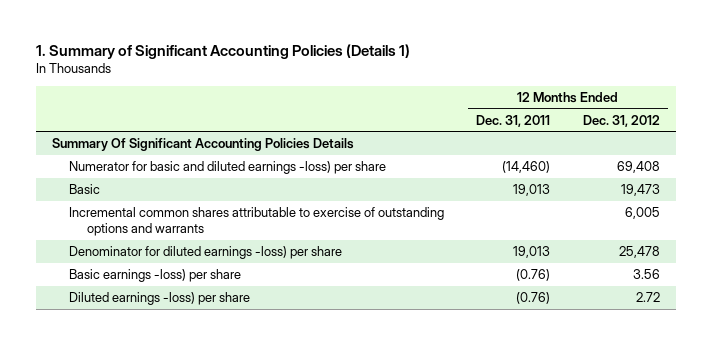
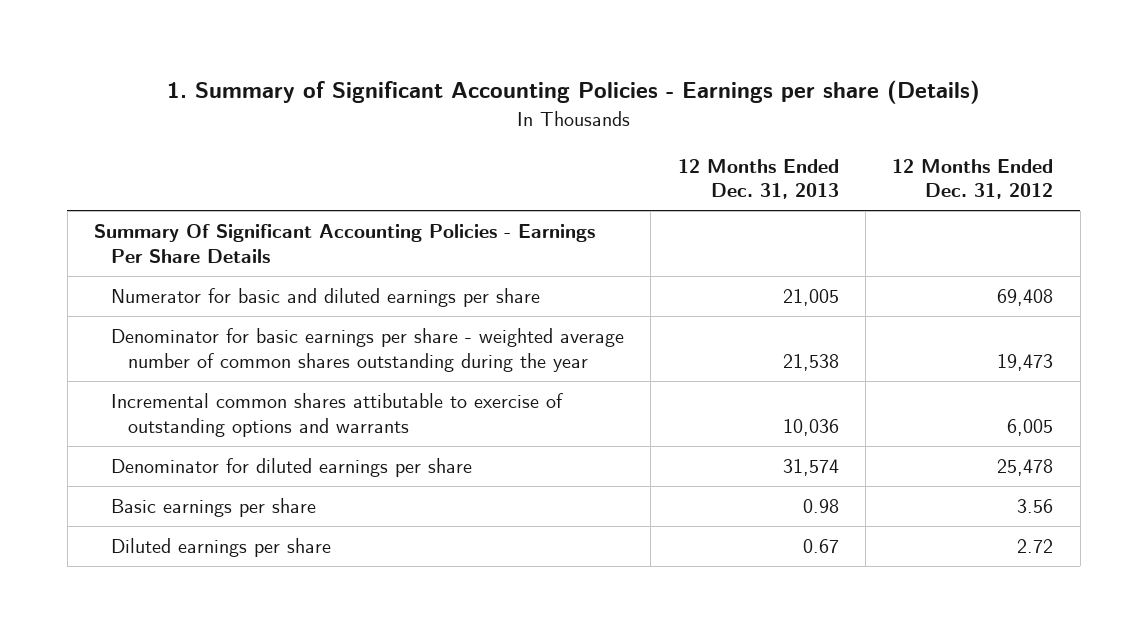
- 1. Summary of Significant Accounting Policies (Details 1)
+ 1. Summary of Significant Accounting Policies - Earnings per share (Details)
- | 12 Months Ended Dec. 31, 2011 | 12 Months Ended Dec. 31, 2012
+ | 12 Months Ended Dec. 31, 2013 | 12 Months Ended Dec. 31, 2012
- Summary Of Significant Accounting Policies Details
- Numerator for basic and diluted earnings -loss) per share | (14,460) | 69,408
- Basic | 19,013 | 19,473
- Incremental common shares attributable to exercise of outstanding options and warrants | | 6,005
- Denominator for diluted earnings -loss) per share | 19,013 | 25,478
- Basic earnings -loss) per share | (0.76) | 3.56
- Diluted earnings -loss) per share | (0.76) | 2.72
+ Summary Of Significant Accounting Policies - Earnings Per Share Details
+ Numerator for basic and diluted earnings per share | 21,005 | 69,408
+ Denominator for basic earnings per share - weighted average number of common shares outstanding during the year | 21,538 | 19,473
+ Incremental common shares attibutable to exercise of outstanding options and warrants | 10,036 | 6,005
+ Denominator for diluted earnings per share | 31,574 | 25,478
+ Basic earnings per share | 0.98 | 3.56
+ Diluted earnings per share | 0.67 | 2.72

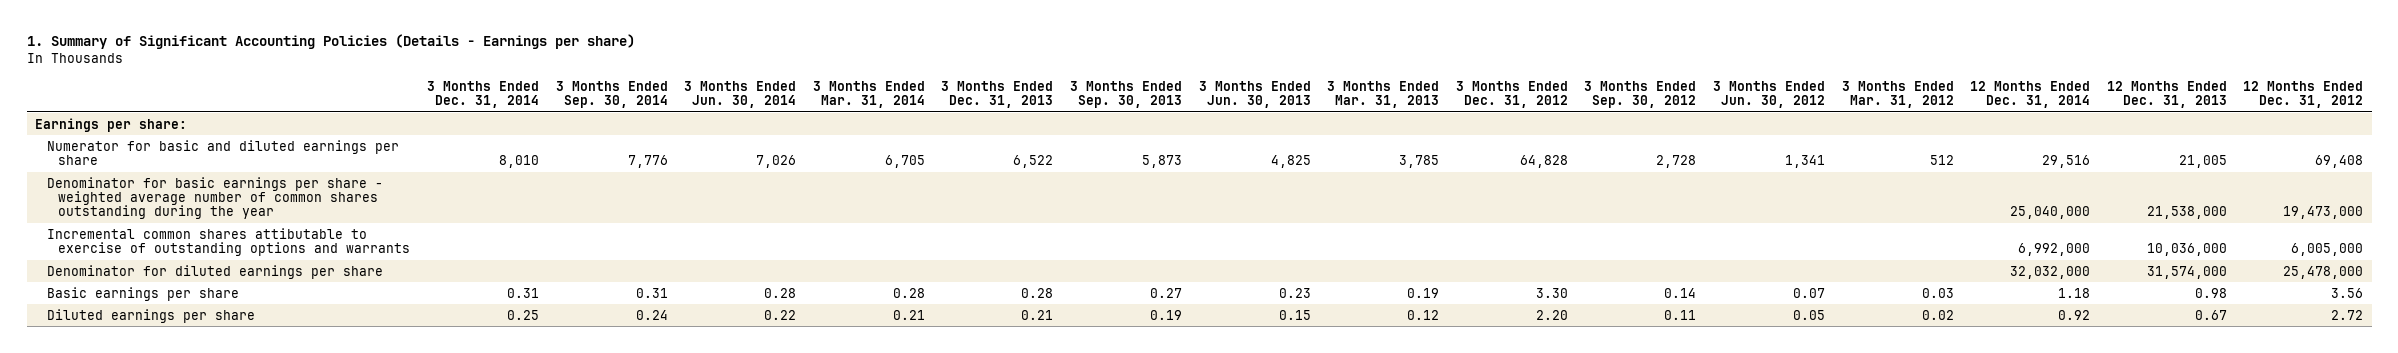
- 1. Summary of Significant Accounting Policies - Earnings per share (Details)
+ 1. Summary of Significant Accounting Policies (Details - Earnings per share)
- | 12 Months Ended Dec. 31, 2013 | 12 Months Ended Dec. 31, 2012
+ | 3 Months Ended Dec. 31, 2014 | 3 Months Ended Sep. 30, 2014 | 3 Months Ended Jun. 30, 2014 | 3 Months Ended Mar. 31, 2014 | 3 Months Ended Dec. 31, 2013 | 3 Months Ended Sep. 30, 2013 | 3 Months Ended Jun. 30, 2013 | 3 Months Ended Mar. 31, 2013 | 3 Months Ended Dec. 31, 2012 | 3 Months Ended Sep. 30, 2012 | 3 Months Ended Jun. 30, 2012 | 3 Months Ended Mar. 31, 2012 | 12 Months Ended Dec. 31, 2014 | 12 Months Ended Dec. 31, 2013 | 12 Months Ended Dec. 31, 2012
- Summary Of Significant Accounting Policies - Earnings Per Share Details
+ Earnings per share:
- Denominator for basic earnings per share - weighted average number of common shares outstanding during the year | 21,538 | 19,473
- Incremental common shares attibutable to exercise of outstanding options and warrants | 10,036 | 6,005
- Denominator for diluted earnings per share | 31,574 | 25,478
+ Denominator for basic earnings per share - weighted average number of common shares outstanding during the year | | | | | | | | | | | | | 25,040,000 | 21,538,000 | 19,473,000
+ Incremental common shares attibutable to exercise of outstanding options and warrants | | | | | | | | | | | | | 6,992,000 | 10,036,000 | 6,005,000
+ Denominator for diluted earnings per share | | | | | | | | | | | | | 32,032,000 | 31,574,000 | 25,478,000

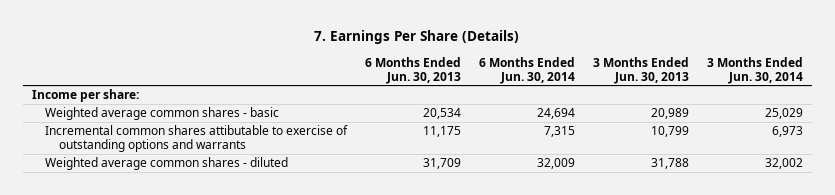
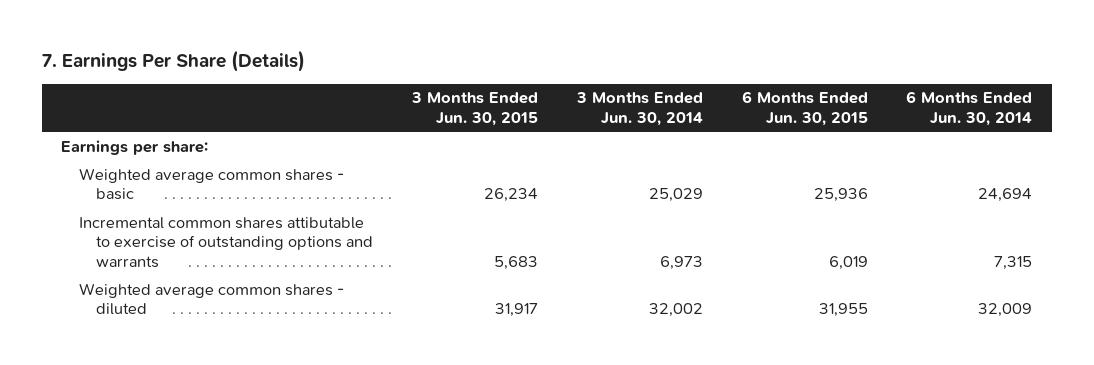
- | 6 Months Ended Jun. 30, 2013 | 6 Months Ended Jun. 30, 2014 | 3 Months Ended Jun. 30, 2013 | 3 Months Ended Jun. 30, 2014
+ | 3 Months Ended Jun. 30, 2015 | 3 Months Ended Jun. 30, 2014 | 6 Months Ended Jun. 30, 2015 | 6 Months Ended Jun. 30, 2014
- Income per share:
+ Earnings per share:

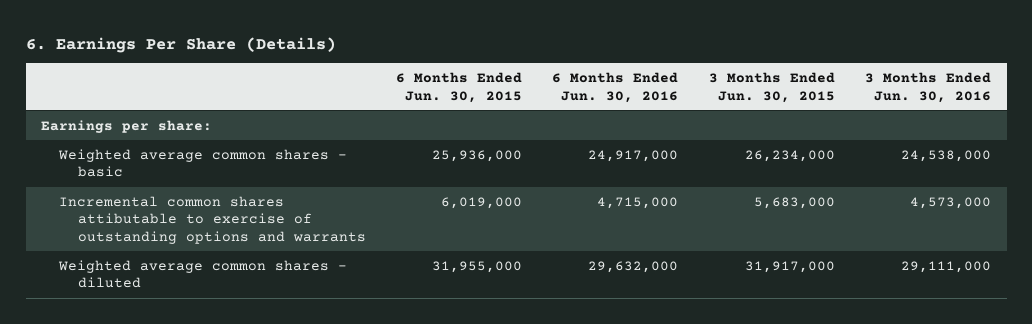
- 7. Earnings Per Share (Details)
+ 6. Earnings Per Share (Details)
- | 3 Months Ended Jun. 30, 2015 | 3 Months Ended Jun. 30, 2014 | 6 Months Ended Jun. 30, 2015 | 6 Months Ended Jun. 30, 2014
+ | 6 Months Ended Jun. 30, 2015 | 6 Months Ended Jun. 30, 2016 | 3 Months Ended Jun. 30, 2015 | 3 Months Ended Jun. 30, 2016
- Weighted average common shares - basic | 26,234 | 25,029 | 25,936 | 24,694
- Incremental common shares attibutable to exercise of outstanding options and warrants | 5,683 | 6,973 | 6,019 | 7,315
- Weighted average common shares - diluted | 31,917 | 32,002 | 31,955 | 32,009
+ Weighted average common shares - basic | 25,936,000 | 24,917,000 | 26,234,000 | 24,538,000
+ Incremental common shares attibutable to exercise of outstanding options and warrants | 6,019,000 | 4,715,000 | 5,683,000 | 4,573,000
+ Weighted average common shares - diluted | 31,955,000 | 29,632,000 | 31,917,000 | 29,111,000

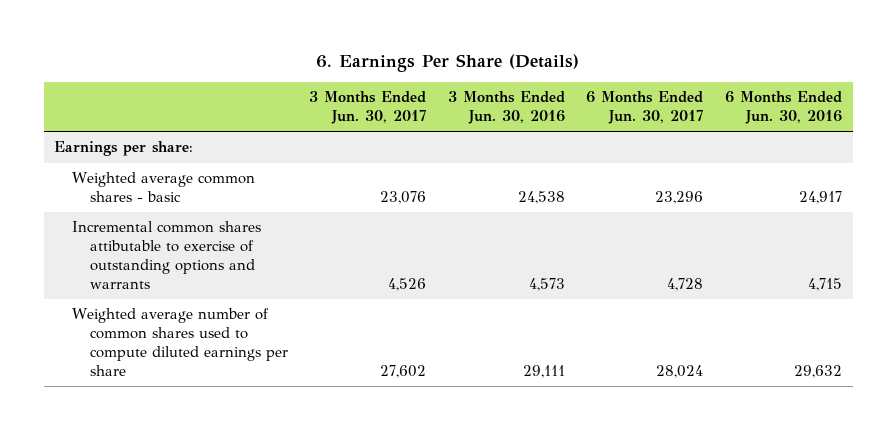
- | 6 Months Ended Jun. 30, 2015 | 6 Months Ended Jun. 30, 2016 | 3 Months Ended Jun. 30, 2015 | 3 Months Ended Jun. 30, 2016
+ | 3 Months Ended Jun. 30, 2017 | 3 Months Ended Jun. 30, 2016 | 6 Months Ended Jun. 30, 2017 | 6 Months Ended Jun. 30, 2016
- Weighted average common shares - basic | 25,936,000 | 24,917,000 | 26,234,000 | 24,538,000
- Incremental common shares attibutable to exercise of outstanding options and warrants | 6,019,000 | 4,715,000 | 5,683,000 | 4,573,000
- Weighted average common shares - diluted | 31,955,000 | 29,632,000 | 31,917,000 | 29,111,000
+ Weighted average common shares - basic | 23,076 | 24,538 | 23,296 | 24,917
+ Incremental common shares attibutable to exercise of outstanding options and warrants | 4,526 | 4,573 | 4,728 | 4,715
+ Weighted average number of common shares used to compute diluted earnings per share | 27,602 | 29,111 | 28,024 | 29,632

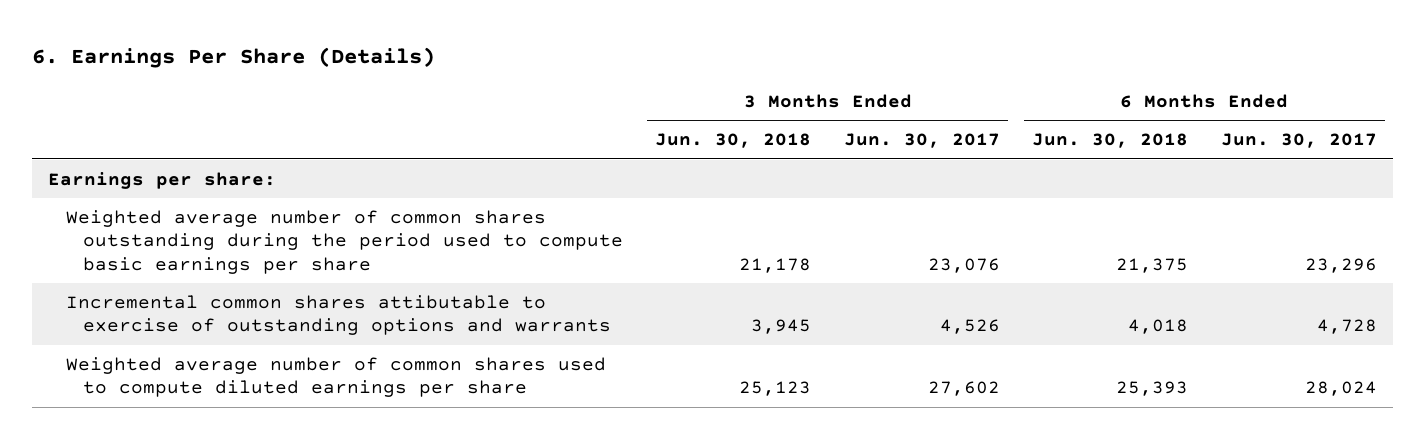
- | 3 Months Ended Jun. 30, 2017 | 3 Months Ended Jun. 30, 2016 | 6 Months Ended Jun. 30, 2017 | 6 Months Ended Jun. 30, 2016
+ | 3 Months Ended Jun. 30, 2018 | 3 Months Ended Jun. 30, 2017 | 6 Months Ended Jun. 30, 2018 | 6 Months Ended Jun. 30, 2017
- Weighted average common shares - basic | 23,076 | 24,538 | 23,296 | 24,917
+ Weighted average number of common shares outstanding during the period used to compute basic earnings per share | 21,178 | 23,076 | 21,375 | 23,296

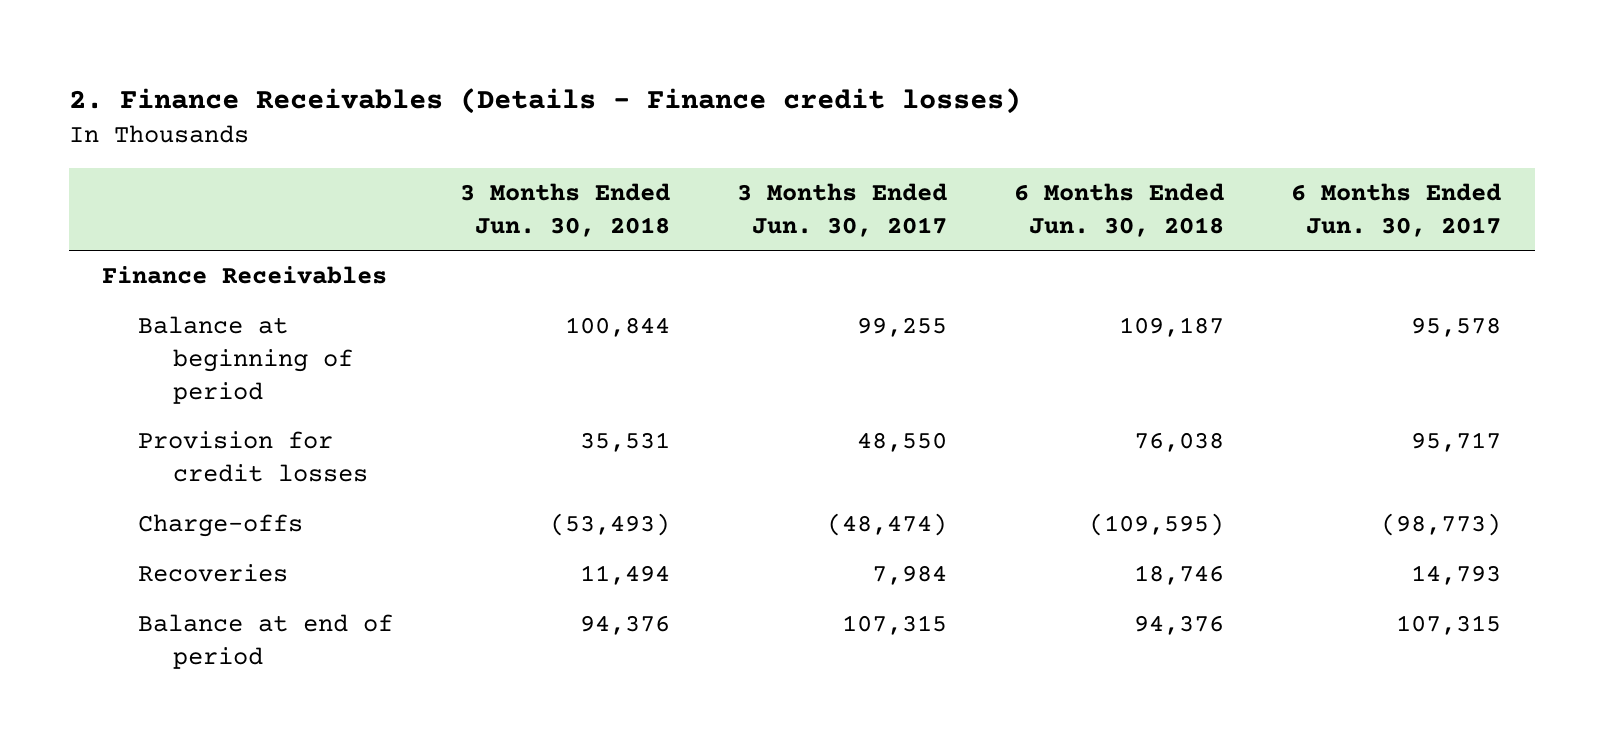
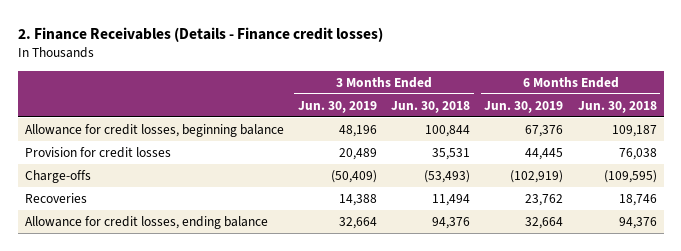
- | 3 Months Ended Jun. 30, 2018 | 3 Months Ended Jun. 30, 2017 | 6 Months Ended Jun. 30, 2018 | 6 Months Ended Jun. 30, 2017
+ | 3 Months Ended Jun. 30, 2019 | 3 Months Ended Jun. 30, 2018 | 6 Months Ended Jun. 30, 2019 | 6 Months Ended Jun. 30, 2018
- Finance Receivables
- Balance at beginning of period | 100,844 | 99,255 | 109,187 | 95,578
+ Allowance for credit losses, beginning balance | 48,196 | 100,844 | 67,376 | 109,187
- Balance at end of period | 94,376 | 107,315 | 94,376 | 107,315
+ Allowance for credit losses, ending balance | 32,664 | 94,376 | 32,664 | 94,376

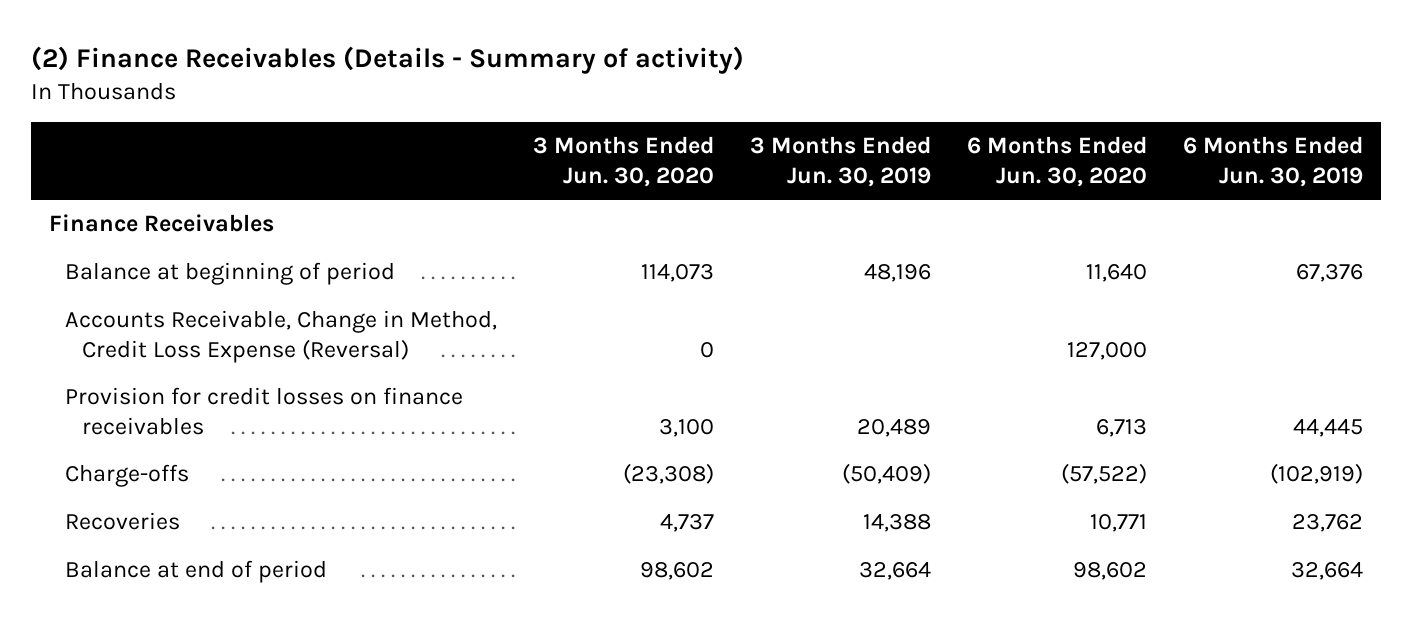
- 2. Finance Receivables (Details - Finance credit losses)
+ (2) Finance Receivables (Details - Summary of activity)
- | 3 Months Ended Jun. 30, 2019 | 3 Months Ended Jun. 30, 2018 | 6 Months Ended Jun. 30, 2019 | 6 Months Ended Jun. 30, 2018
+ | 3 Months Ended Jun. 30, 2020 | 3 Months Ended Jun. 30, 2019 | 6 Months Ended Jun. 30, 2020 | 6 Months Ended Jun. 30, 2019
- Allowance for credit losses, beginning balance | 48,196 | 100,844 | 67,376 | 109,187
- Provision for credit losses | 20,489 | 35,531 | 44,445 | 76,038
+ Finance Receivables
+ Balance at beginning of period | 114,073 | 48,196 | 11,640 | 67,376
+ Accounts Receivable, Change in Method, Credit Loss Expense (Reversal) | 0 | | 127,000 |
+ Provision for credit losses on finance receivables | 3,100 | 20,489 | 6,713 | 44,445
- Allowance for credit losses, ending balance | 32,664 | 94,376 | 32,664 | 94,376
+ Balance at end of period | 98,602 | 32,664 | 98,602 | 32,664

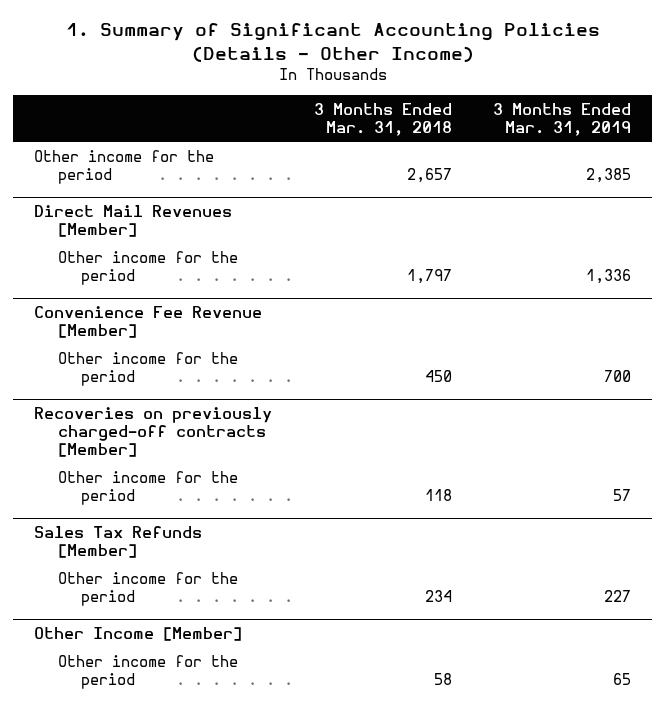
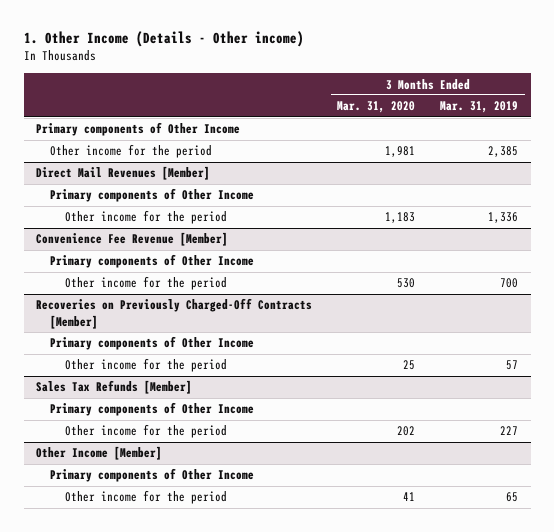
- 1. Summary of Significant Accounting Policies (Details - Other Income)
+ 1. Other Income (Details - Other income)
- | 3 Months Ended Mar. 31, 2018 | 3 Months Ended Mar. 31, 2019
+ | 3 Months Ended Mar. 31, 2020 | 3 Months Ended Mar. 31, 2019
+ Primary components of Other Income
@ Direct Mail Revenues [Member]
+ Primary components of Other Income
@ Convenience Fee Revenue [Member]
+ Primary components of Other Income
- Recoveries on previously charged-off contracts [Member]
+ Recoveries on Previously Charged-Off Contracts [Member]
+ Primary components of Other Income
@ Sales Tax Refunds [Member]
+ Primary components of Other Income
@ Other Income [Member]
+ Primary components of Other Income

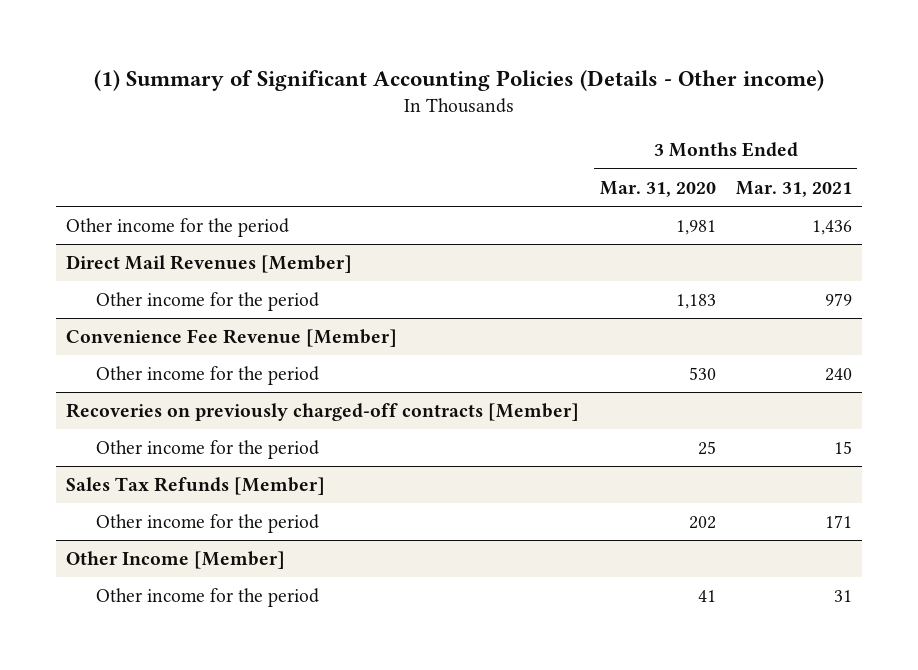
- 1. Other Income (Details - Other income)
+ (1) Summary of Significant Accounting Policies (Details - Other income)
- | 3 Months Ended Mar. 31, 2020 | 3 Months Ended Mar. 31, 2019
+ | 3 Months Ended Mar. 31, 2020 | 3 Months Ended Mar. 31, 2021
- Primary components of Other Income
@ Direct Mail Revenues [Member]
- Primary components of Other Income
@ Convenience Fee Revenue [Member]
- Primary components of Other Income
- Recoveries on Previously Charged-Off Contracts [Member]
- Primary components of Other Income
+ Recoveries on previously charged-off contracts [Member]
@ Sales Tax Refunds [Member]
- Primary components of Other Income
@ Other Income [Member]
- Primary components of Other Income

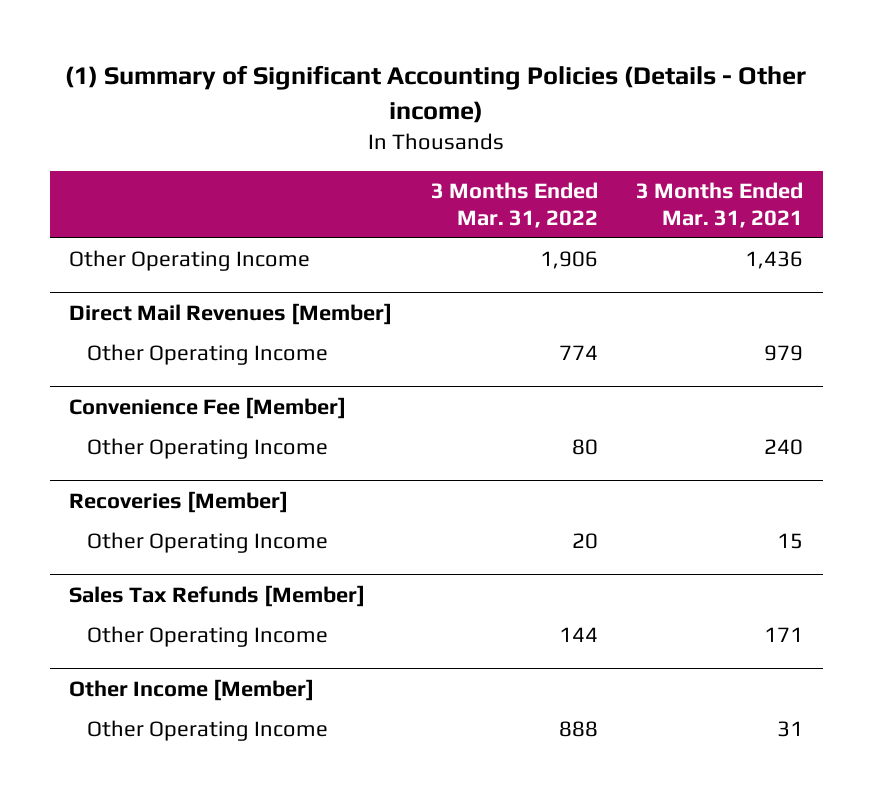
- | 3 Months Ended Mar. 31, 2020 | 3 Months Ended Mar. 31, 2021
+ | 3 Months Ended Mar. 31, 2022 | 3 Months Ended Mar. 31, 2021
- Other income for the period | 1,981 | 1,436
+ Other Operating Income | 1,906 | 1,436
@ Direct Mail Revenues [Member]
- Other income for the period | 1,183 | 979
- Convenience Fee Revenue [Member]
- Other income for the period | 530 | 240
- Recoveries on previously charged-off contracts [Member]
- Other income for the period | 25 | 15
@ Direct Mail Revenues [Member]
+ Other Operating Income | 774 | 979
+ Convenience Fee [Member]
+ Other Operating Income | 80 | 240
+ Recoveries [Member]
+ Other Operating Income | 20 | 15
@ Sales Tax Refunds [Member]
- Other income for the period | 202 | 171
+ Other Operating Income | 144 | 171
@ Other Income [Member]
- Other income for the period | 41 | 31
+ Other Operating Income | 888 | 31

